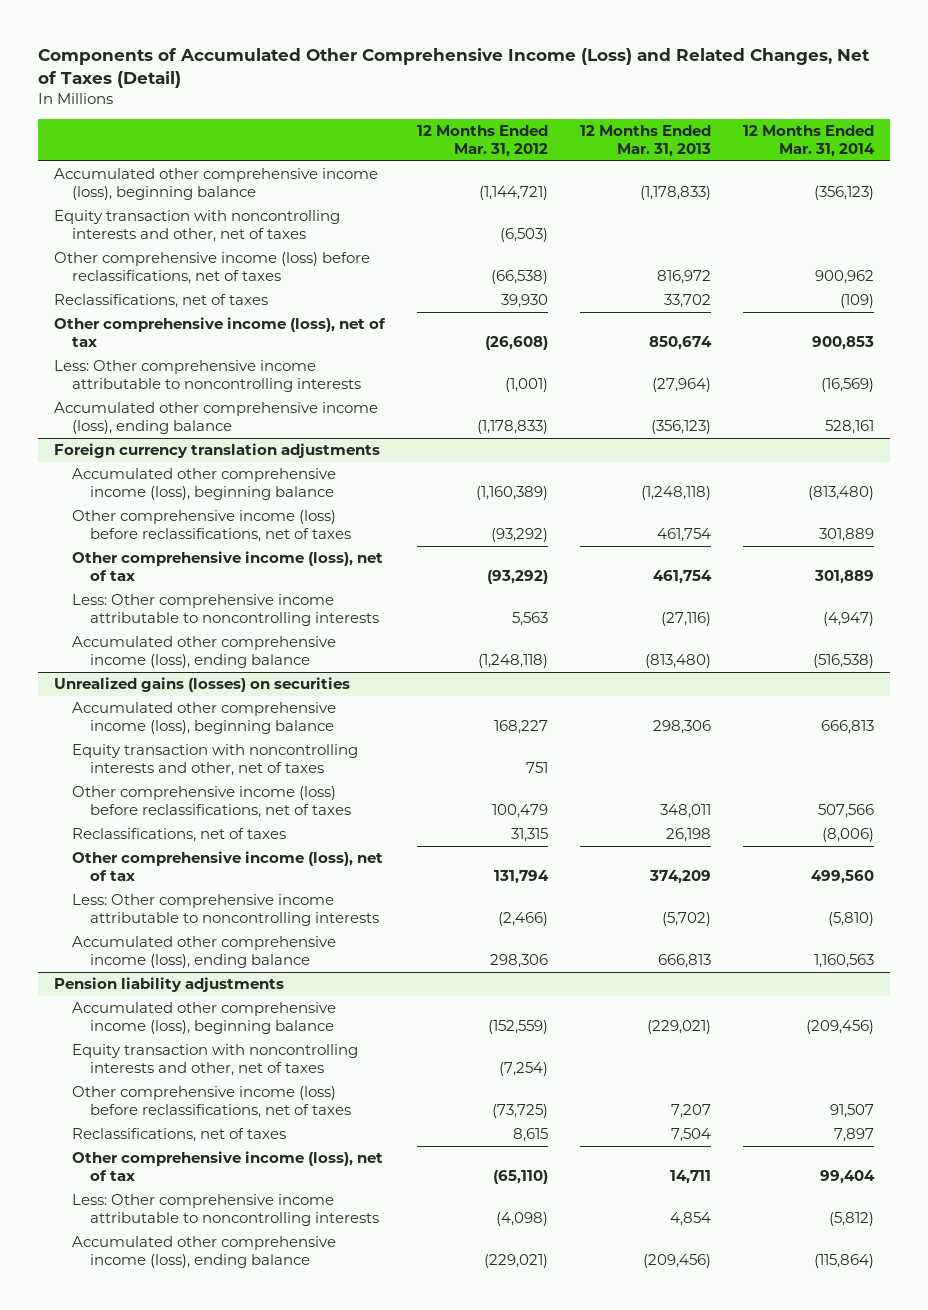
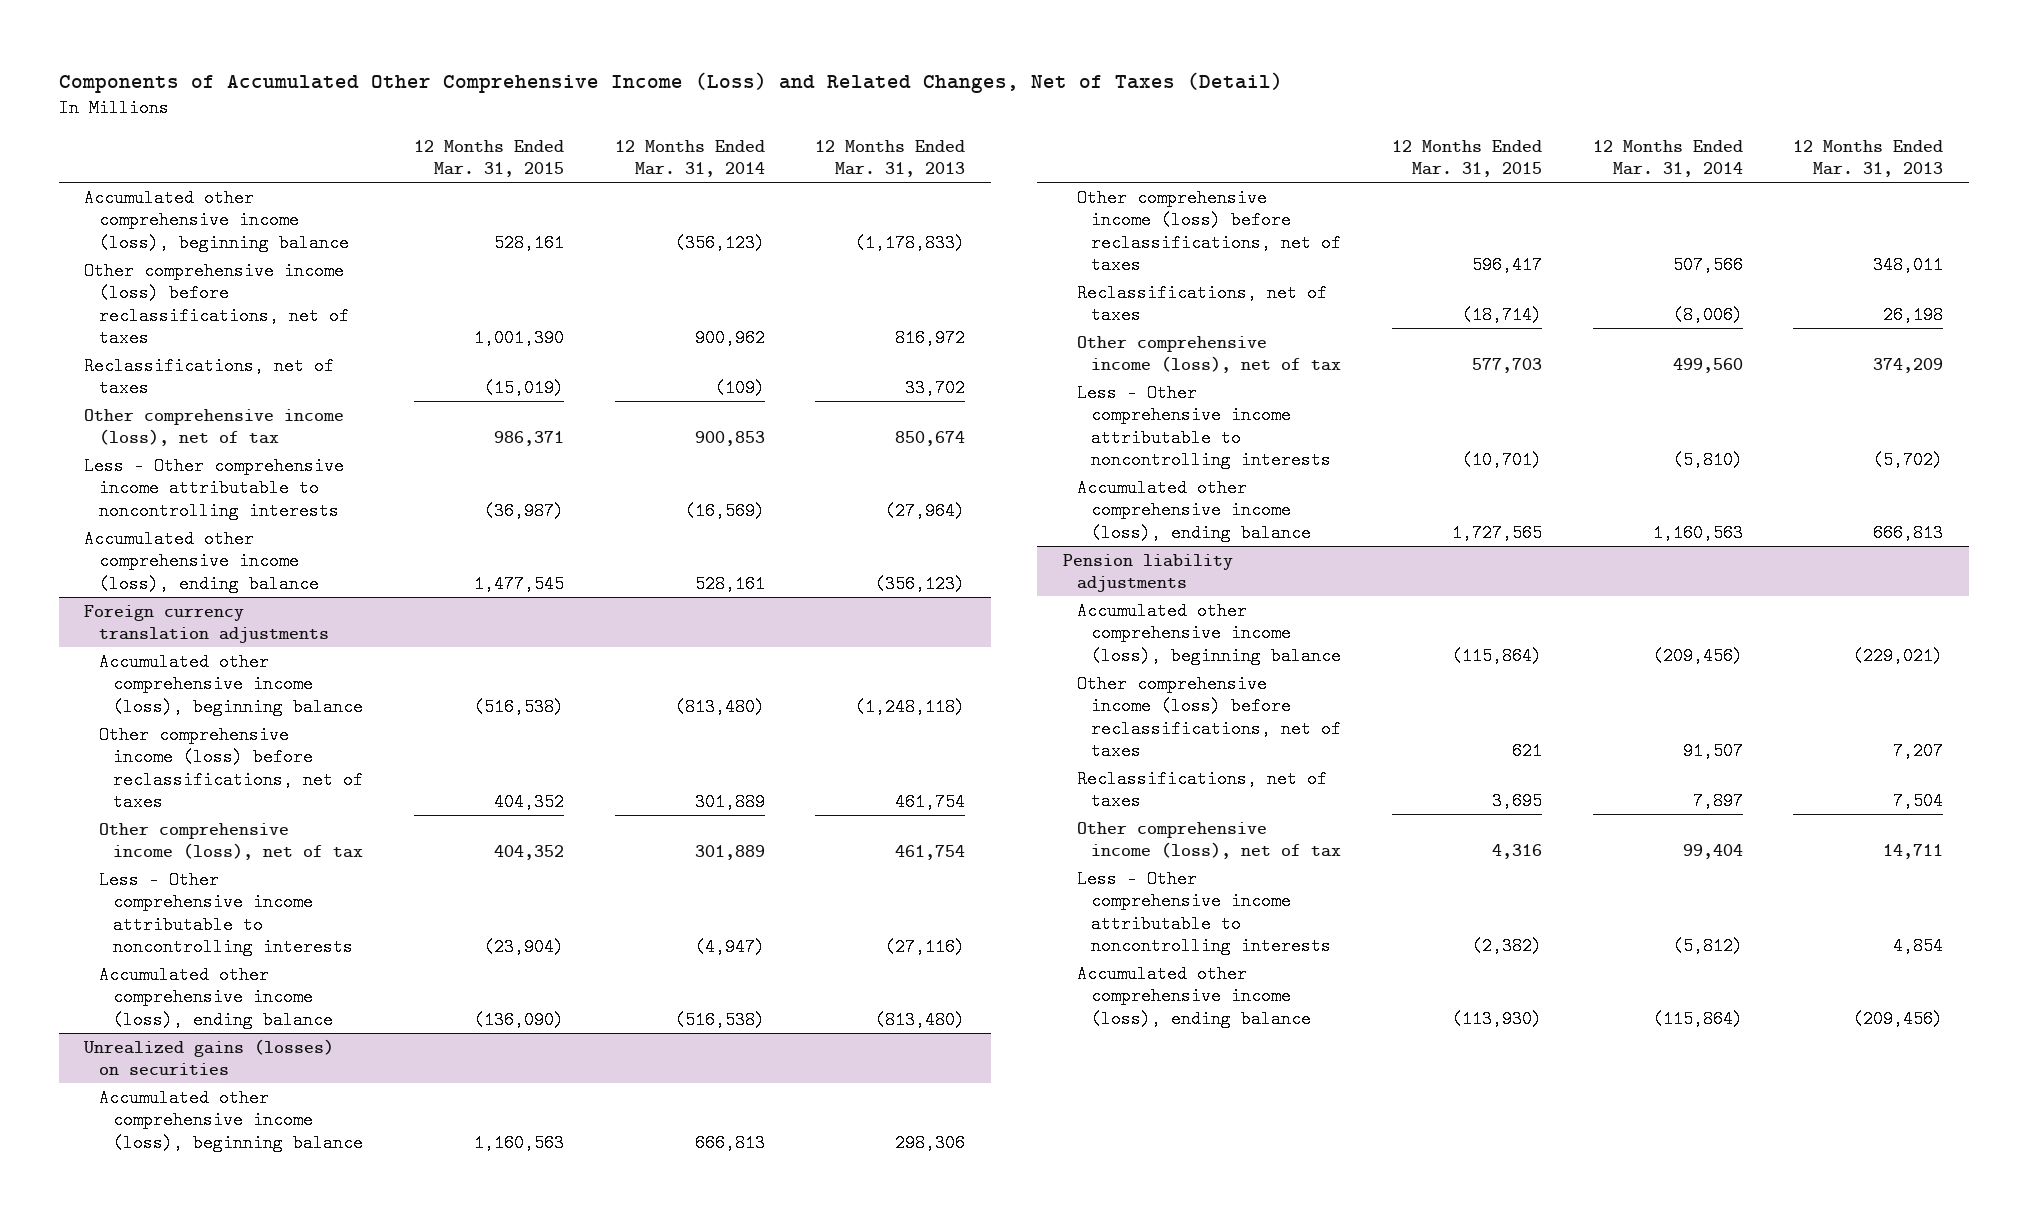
- | 12 Months Ended Mar. 31, 2012 | 12 Months Ended Mar. 31, 2013 | 12 Months Ended Mar. 31, 2014
+ | 12 Months Ended Mar. 31, 2015 | 12 Months Ended Mar. 31, 2014 | 12 Months Ended Mar. 31, 2013
- Equity transaction with noncontrolling interests and other, net of taxes | (6,503) | |
- Less: Other comprehensive income attributable to noncontrolling interests | (1,001) | (27,964) | (16,569)
+ Less - Other comprehensive income attributable to noncontrolling interests | (36,987) | (16,569) | (27,964)
@ Foreign currency translation adjustments
- Less: Other comprehensive income attributable to noncontrolling interests | 5,563 | (27,116) | (4,947)
+ Less - Other comprehensive income attributable to noncontrolling interests | (23,904) | (4,947) | (27,116)
@ Unrealized gains (losses) on securities
- Equity transaction with noncontrolling interests and other, net of taxes | 751 | |
- Less: Other comprehensive income attributable to noncontrolling interests | (2,466) | (5,702) | (5,810)
+ Less - Other comprehensive income attributable to noncontrolling interests | (10,701) | (5,810) | (5,702)
@ Pension liability adjustments
- Equity transaction with noncontrolling interests and other, net of taxes | (7,254) | |
- Less: Other comprehensive income attributable to noncontrolling interests | (4,098) | 4,854 | (5,812)
+ Less - Other comprehensive income attributable to noncontrolling interests | (2,382) | (5,812) | 4,854

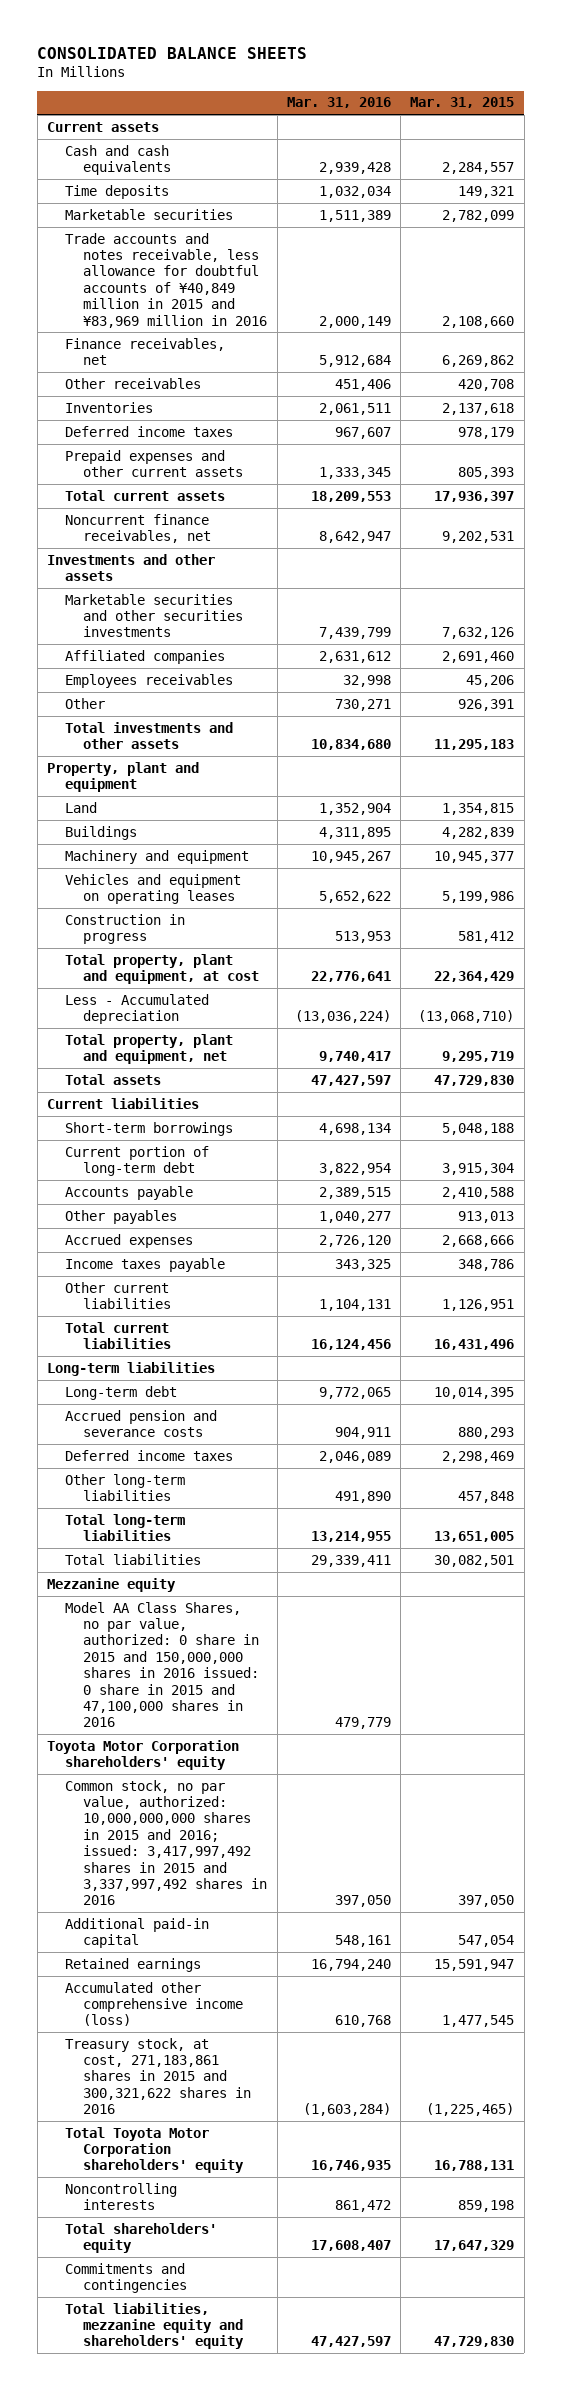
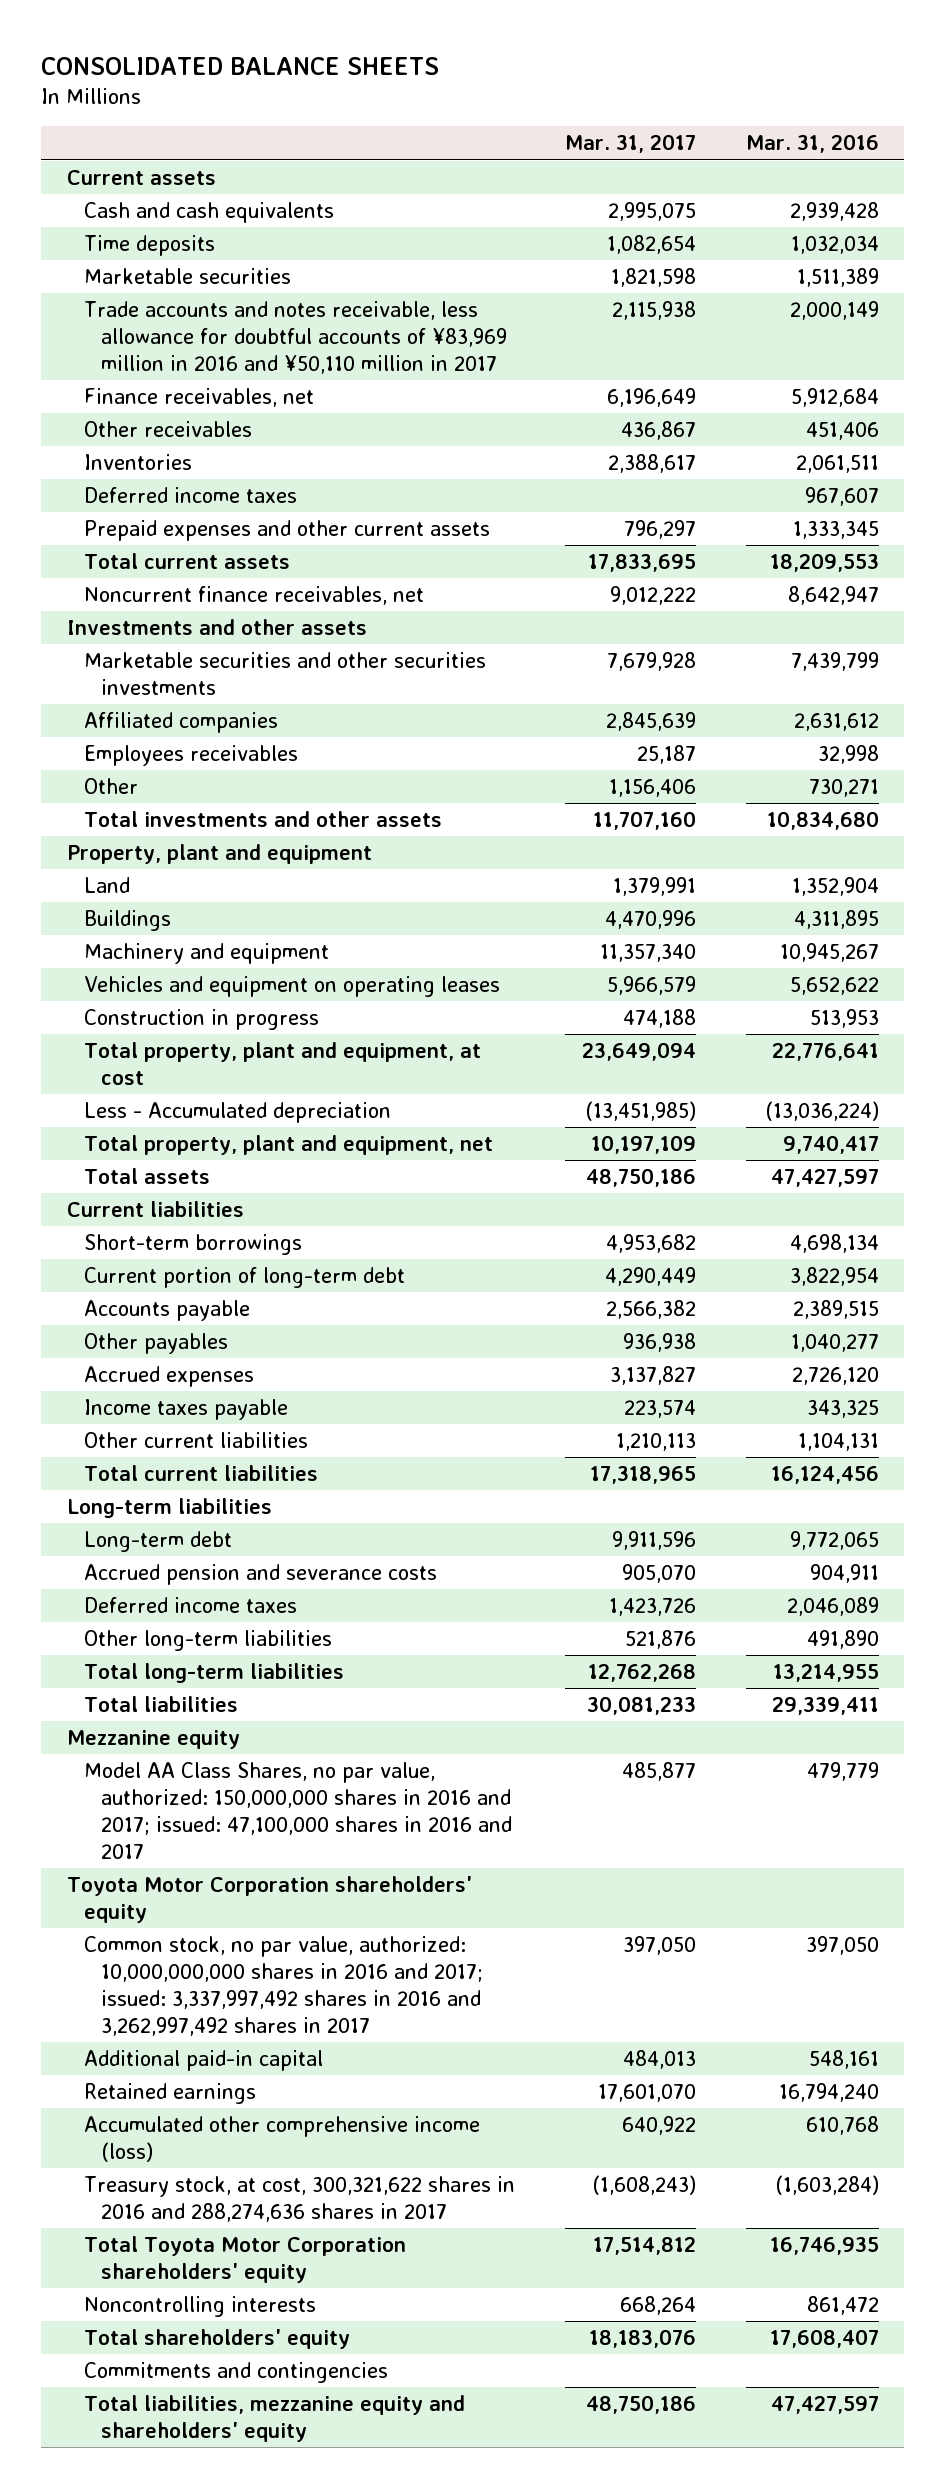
- | Mar. 31, 2016 | Mar. 31, 2015
+ | Mar. 31, 2017 | Mar. 31, 2016
- Trade accounts and notes receivable, less allowance for doubtful accounts of ¥40,849 million in 2015 and ¥83,969 million in 2016 | 2,000,149 | 2,108,660
+ Trade accounts and notes receivable, less allowance for doubtful accounts of ¥83,969 million in 2016 and ¥50,110 million in 2017 | 2,115,938 | 2,000,149
- Model AA Class Shares, no par value, authorized: 0 share in 2015 and 150,000,000 shares in 2016 issued: 0 share in 2015 and 47,100,000 shares in 2016 | 479,779 |
+ Model AA Class Shares, no par value, authorized: 150,000,000 shares in 2016 and 2017; issued: 47,100,000 shares in 2016 and 2017 | 485,877 | 479,779
- Common stock, no par value, authorized: 10,000,000,000 shares in 2015 and 2016; issued: 3,417,997,492 shares in 2015 and 3,337,997,492 shares in 2016 | 397,050 | 397,050
+ Common stock, no par value, authorized: 10,000,000,000 shares in 2016 and 2017; issued: 3,337,997,492 shares in 2016 and 3,262,997,492 shares in 2017 | 397,050 | 397,050
- Treasury stock, at cost, 271,183,861 shares in 2015 and 300,321,622 shares in 2016 | (1,603,284) | (1,225,465)
+ Treasury stock, at cost, 300,321,622 shares in 2016 and 288,274,636 shares in 2017 | (1,608,243) | (1,603,284)

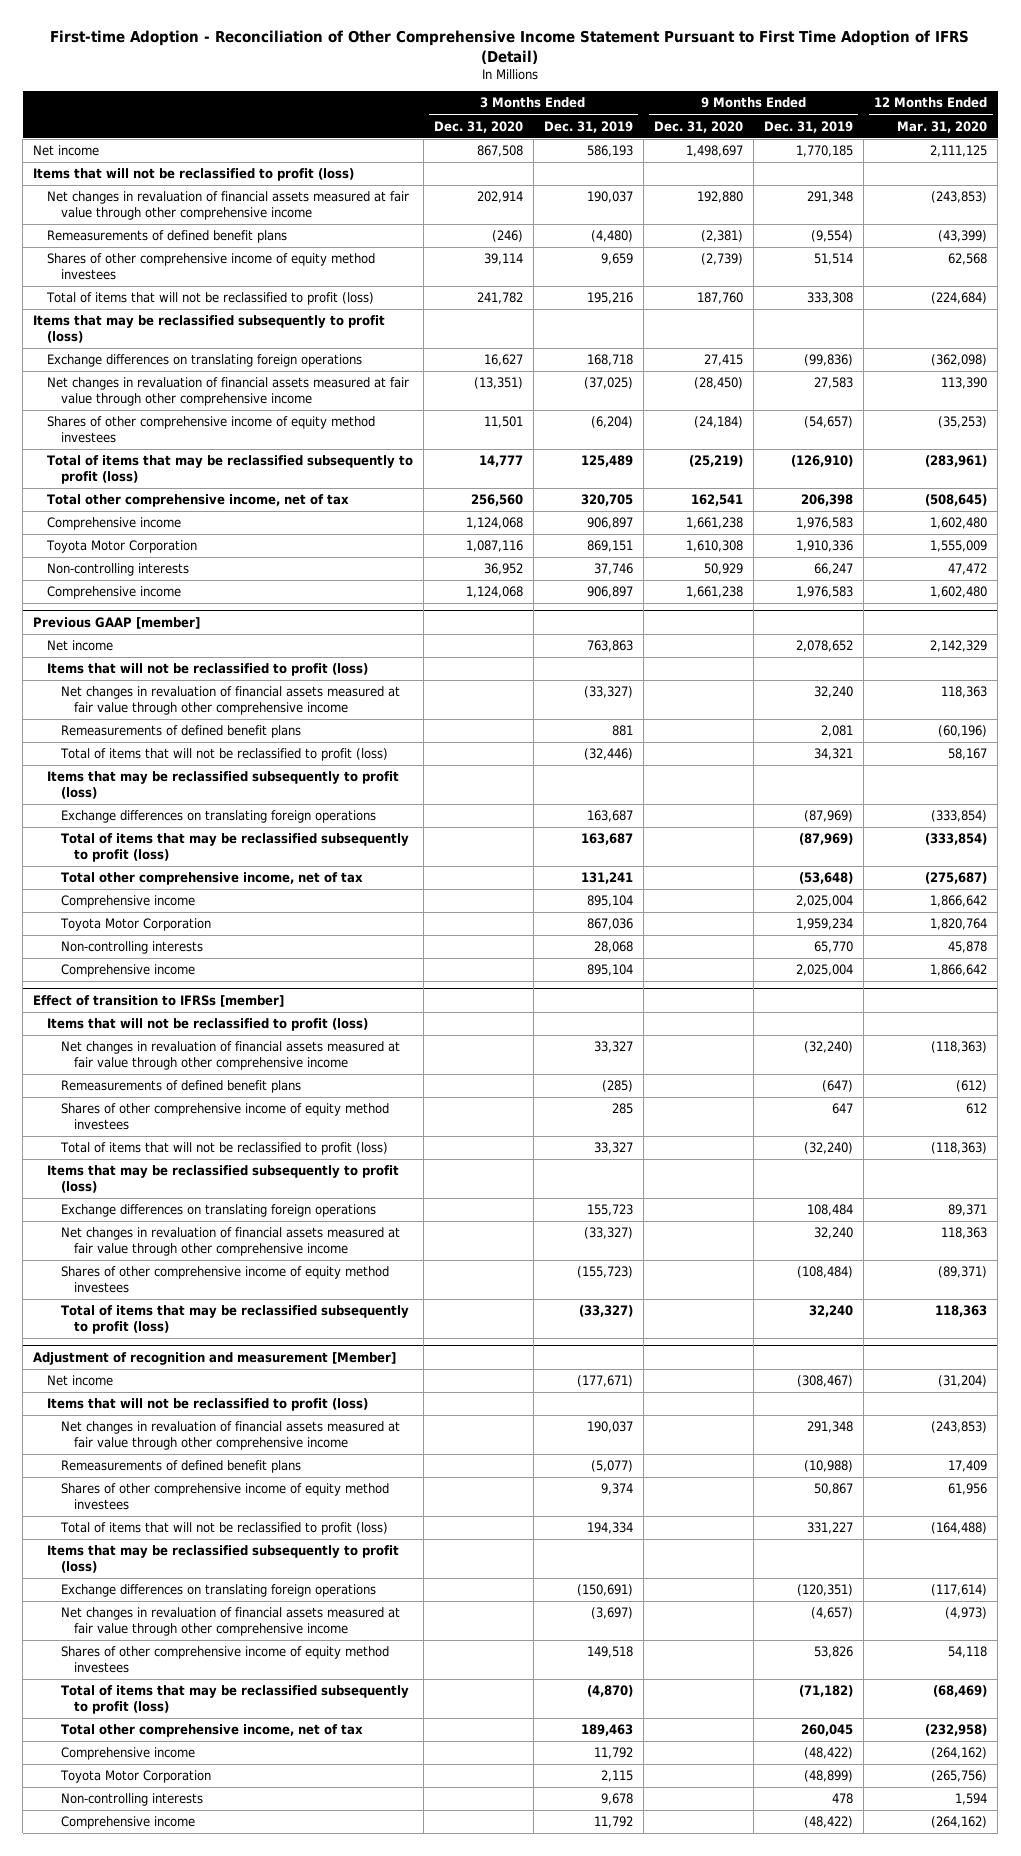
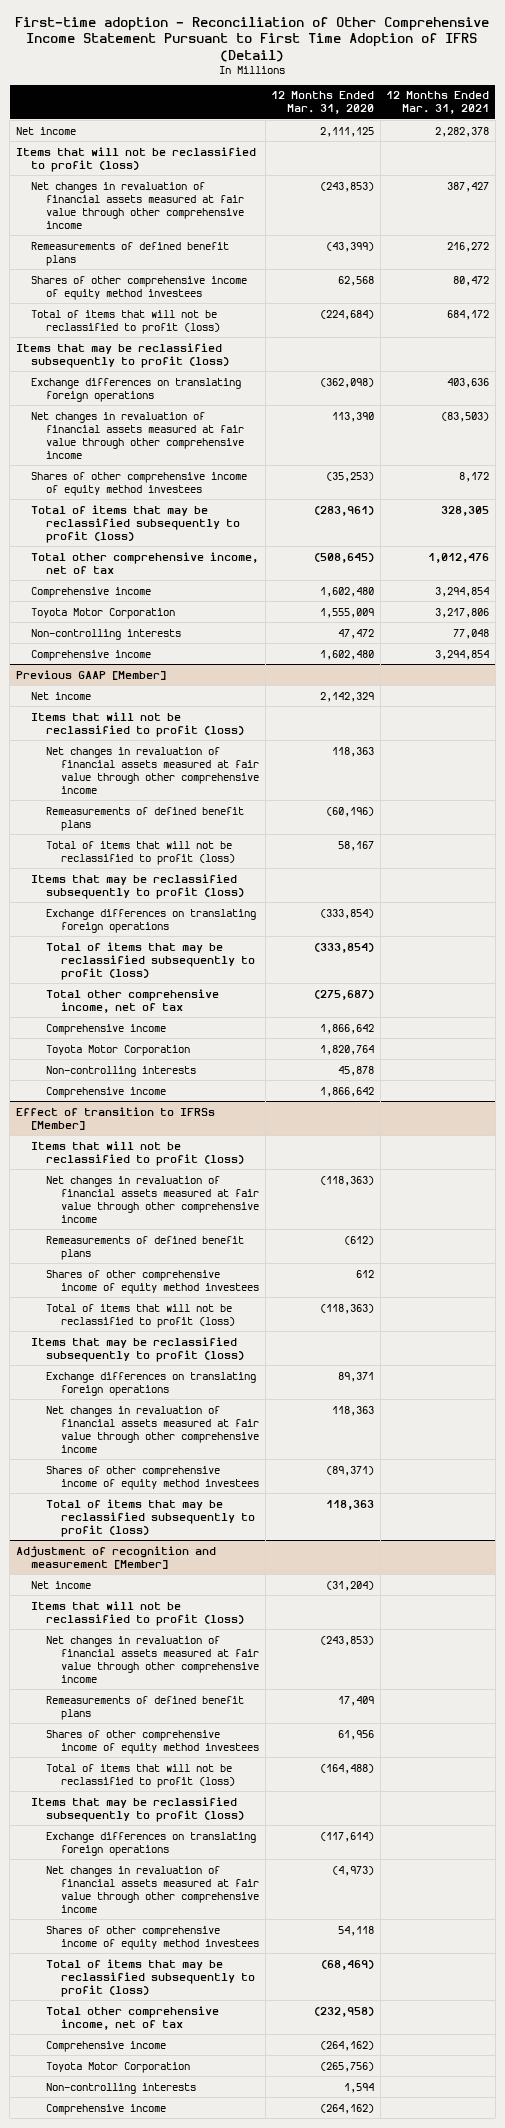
- First-time Adoption - Reconciliation of Other Comprehensive Income Statement Pursuant to First Time Adoption of IFRS (Detail)
+ First-time adoption - Reconciliation of Other Comprehensive Income Statement Pursuant to First Time Adoption of IFRS (Detail)
- | 3 Months Ended Dec. 31, 2020 | 3 Months Ended Dec. 31, 2019 | 9 Months Ended Dec. 31, 2020 | 9 Months Ended Dec. 31, 2019 | 12 Months Ended Mar. 31, 2020
+ | 12 Months Ended Mar. 31, 2020 | 12 Months Ended Mar. 31, 2021
- Previous GAAP [member]
+ Previous GAAP [Member]
- Effect of transition to IFRSs [member]
+ Effect of transition to IFRSs [Member]

